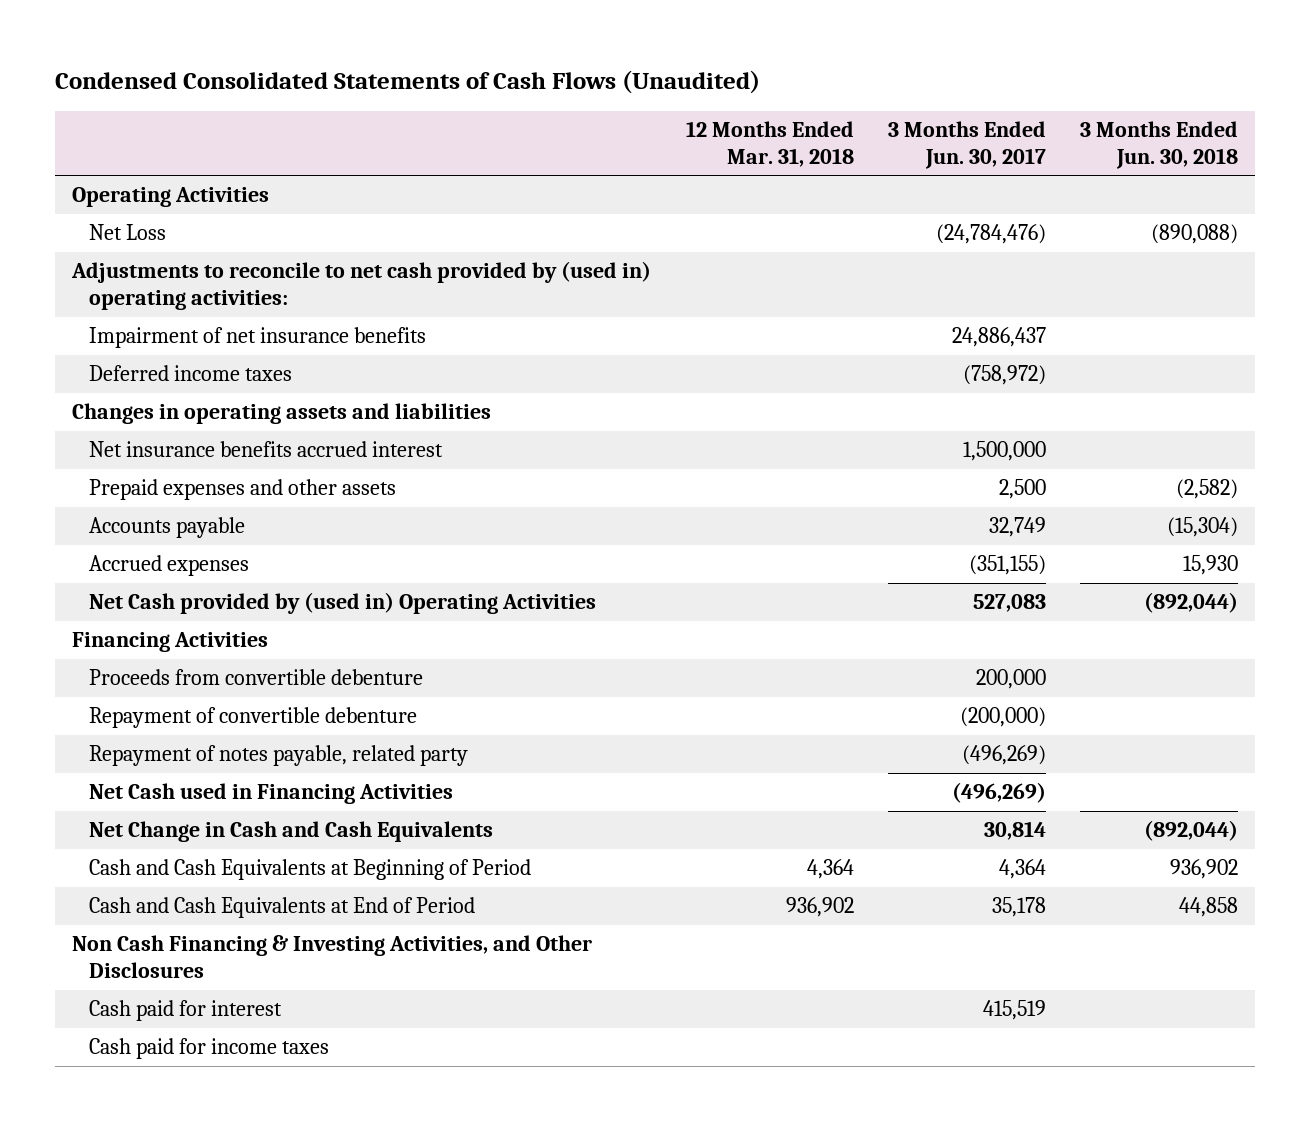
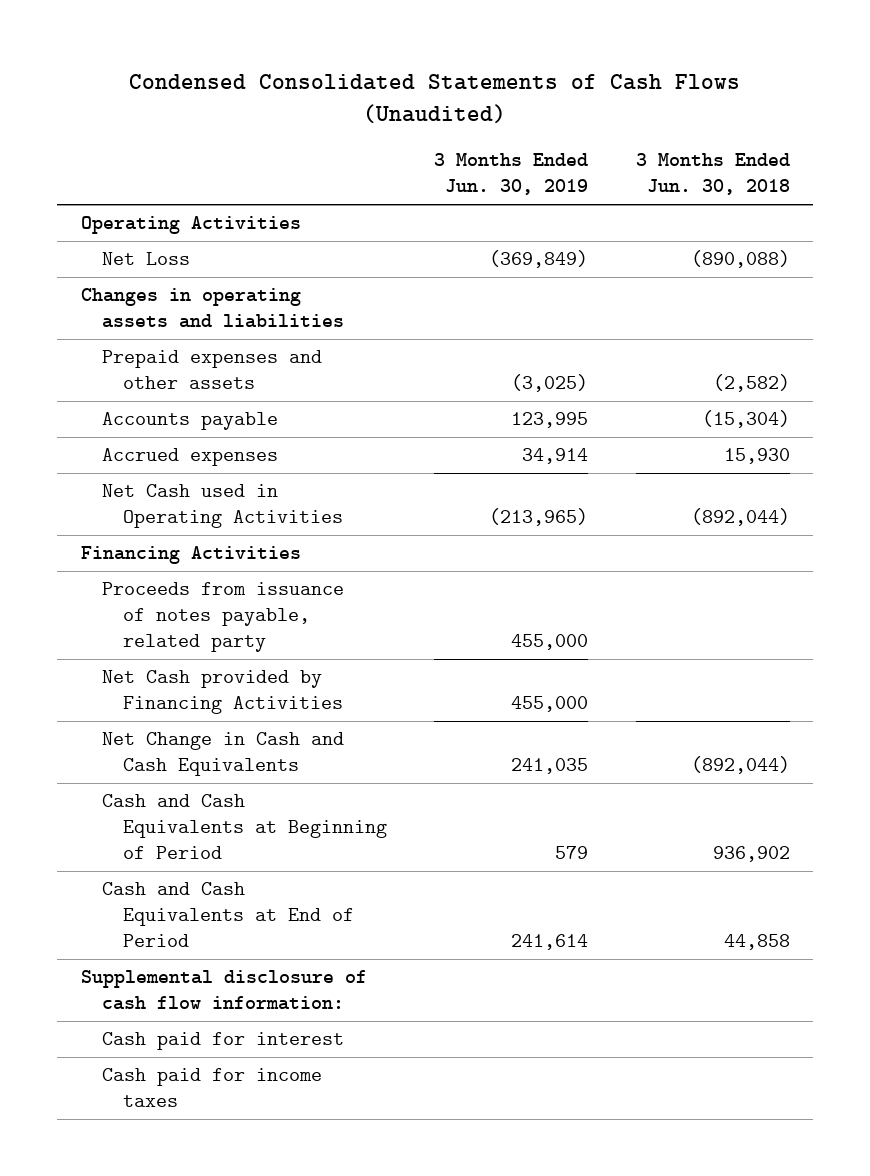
- | 12 Months Ended Mar. 31, 2018 | 3 Months Ended Jun. 30, 2017 | 3 Months Ended Jun. 30, 2018
+ | 3 Months Ended Jun. 30, 2019 | 3 Months Ended Jun. 30, 2018
- Adjustments to reconcile to net cash provided by (used in) operating activities:
- Impairment of net insurance benefits | | 24,886,437 |
- Deferred income taxes | | (758,972) |
- Net insurance benefits accrued interest | | 1,500,000 |
- Net Cash provided by (used in) Operating Activities | | 527,083 | (892,044)
+ Net Cash used in Operating Activities | (213,965) | (892,044)
- Proceeds from convertible debenture | | 200,000 |
- Repayment of convertible debenture | | (200,000) |
- Repayment of notes payable, related party | | (496,269) |
- Net Cash used in Financing Activities | | (496,269) |
+ Proceeds from issuance of notes payable, related party | 455,000 |
+ Net Cash provided by Financing Activities | 455,000 |
- Non Cash Financing & Investing Activities, and Other Disclosures
+ Supplemental disclosure of cash flow information:

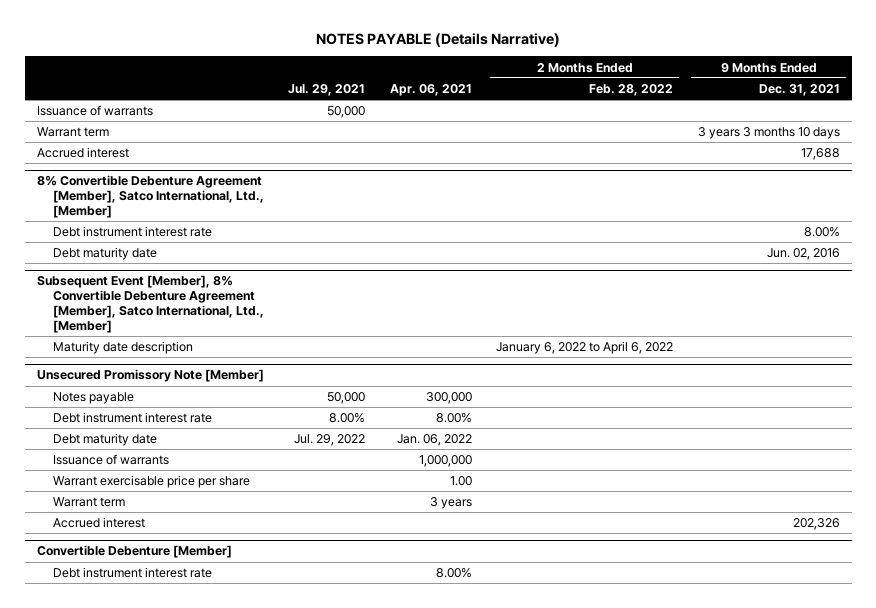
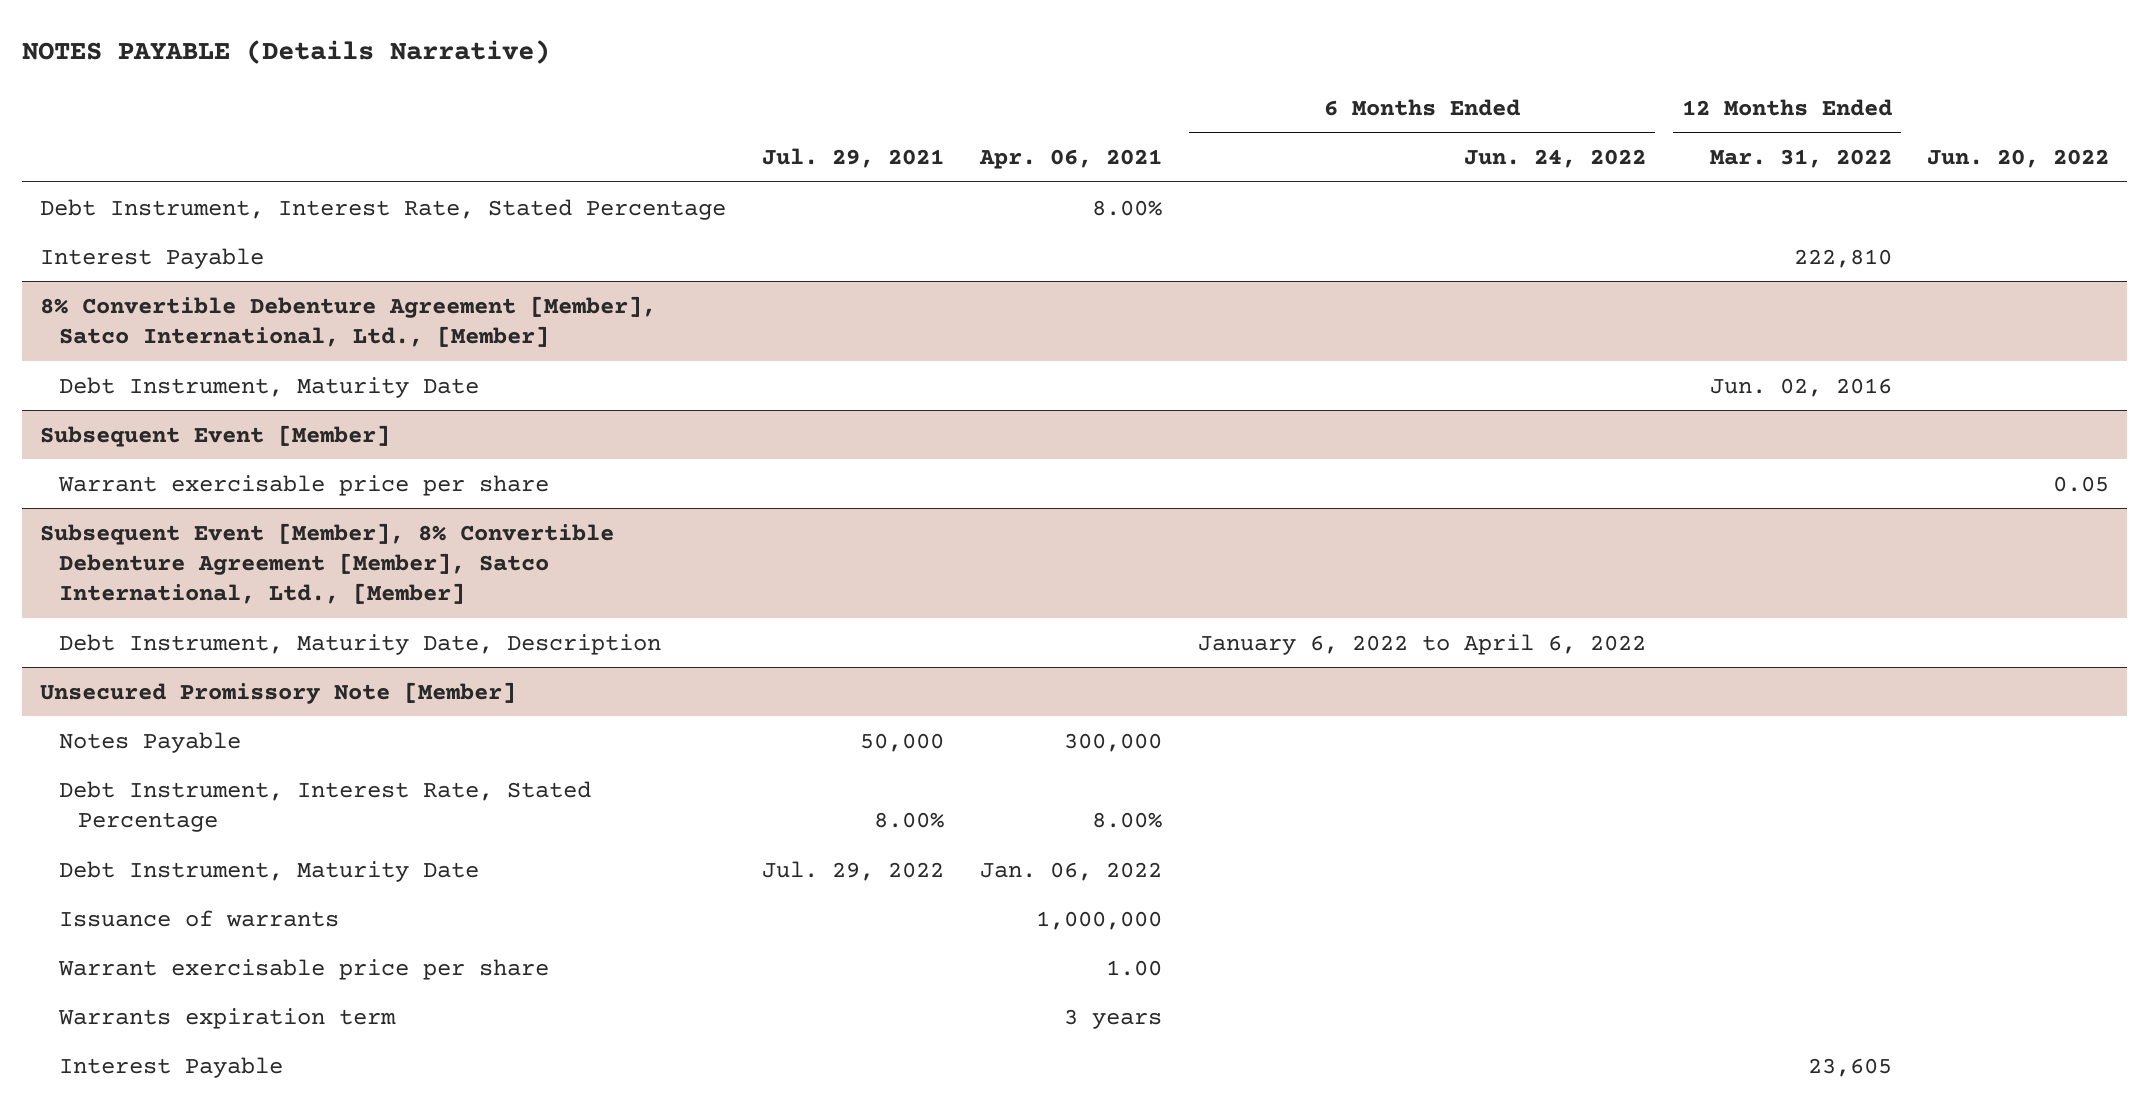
- | Jul. 29, 2021 | Apr. 06, 2021 | 2 Months Ended Feb. 28, 2022 | 9 Months Ended Dec. 31, 2021
+ | Jul. 29, 2021 | Apr. 06, 2021 | 6 Months Ended Jun. 24, 2022 | 12 Months Ended Mar. 31, 2022 | Jun. 20, 2022
- Issuance of warrants | 50,000 | | |
- Warrant term | | | | 3 years 3 months 10 days
- Accrued interest | | | | 17,688
+ Debt Instrument, Interest Rate, Stated Percentage | | 8.00% | | |
+ Interest Payable | | | | 222,810 |
@ 8% Convertible Debenture Agreement [Member], Satco International, Ltd., [Member]
- Debt instrument interest rate | | | | 8.00%
- Debt maturity date | | | | Jun. 02, 2016
+ Debt Instrument, Maturity Date | | | | Jun. 02, 2016 |
+ Subsequent Event [Member]
+ Warrant exercisable price per share | | | | | 0.05
@ Subsequent Event [Member], 8% Convertible Debenture Agreement [Member], Satco International, Ltd., [Member]
- Maturity date description | | | January 6, 2022 to April 6, 2022 |
+ Debt Instrument, Maturity Date, Description | | | January 6, 2022 to April 6, 2022 | |
@ Unsecured Promissory Note [Member]
- Notes payable | 50,000 | 300,000 | |
- Debt instrument interest rate | 8.00% | 8.00% | |
- Debt maturity date | Jul. 29, 2022 | Jan. 06, 2022 | |
+ Notes Payable | 50,000 | 300,000 | | |
+ Debt Instrument, Interest Rate, Stated Percentage | 8.00% | 8.00% | | |
+ Debt Instrument, Maturity Date | Jul. 29, 2022 | Jan. 06, 2022 | | |
- Warrant term | | 3 years | |
- Accrued interest | | | | 202,326
- Convertible Debenture [Member]
- Debt instrument interest rate | | 8.00% | |
@ Unsecured Promissory Note [Member]
+ Warrants expiration term | | 3 years | | |
+ Interest Payable | | | | 23,605 |

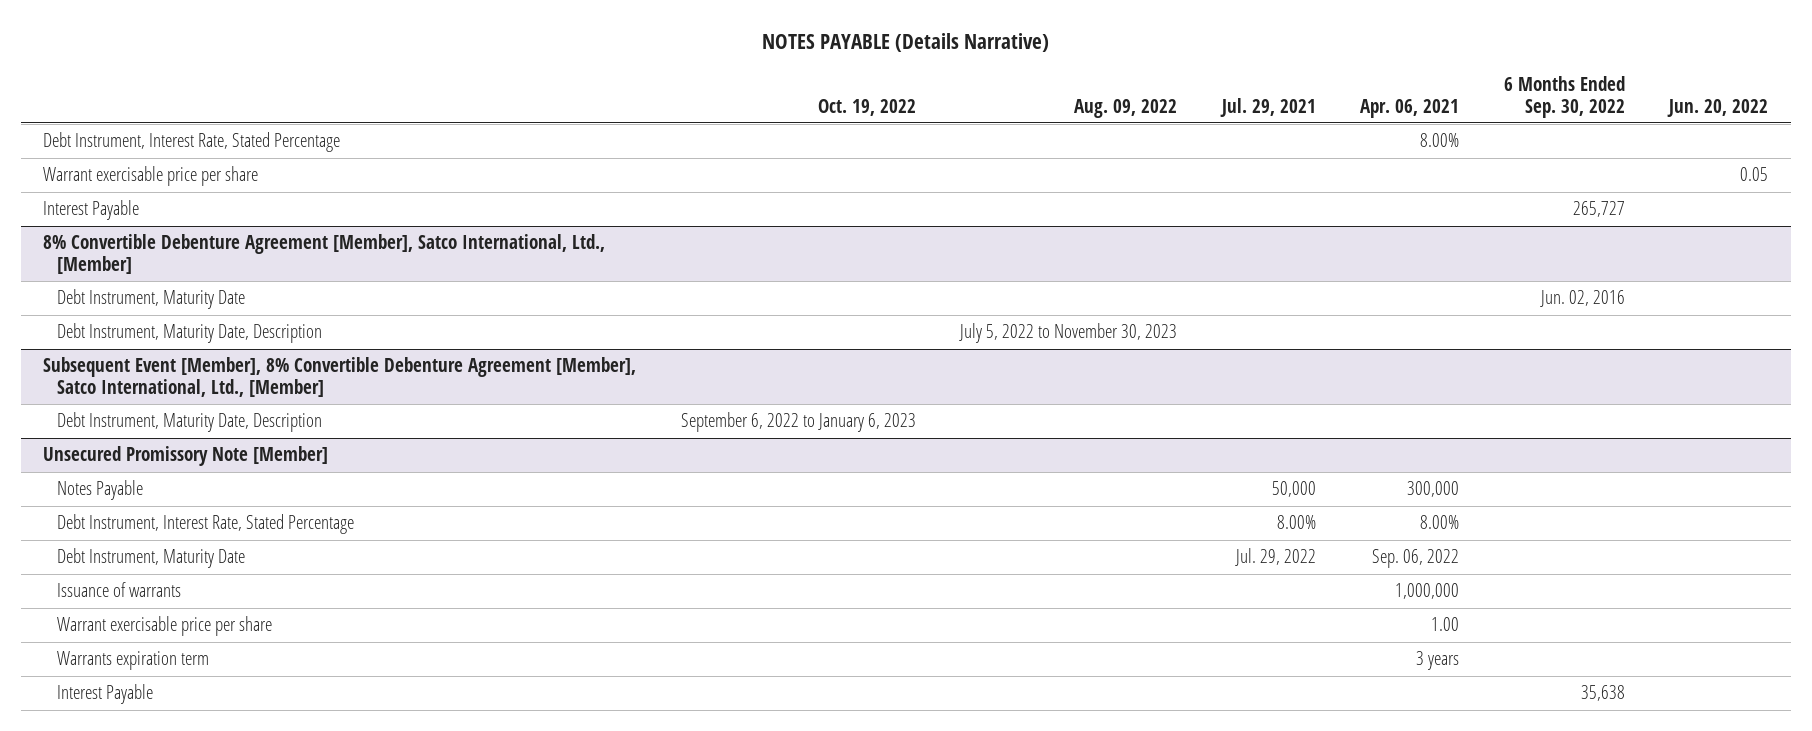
- | Jul. 29, 2021 | Apr. 06, 2021 | 6 Months Ended Jun. 24, 2022 | 12 Months Ended Mar. 31, 2022 | Jun. 20, 2022
+ | Oct. 19, 2022 | Aug. 09, 2022 | Jul. 29, 2021 | Apr. 06, 2021 | 6 Months Ended Sep. 30, 2022 | Jun. 20, 2022
+ Warrant exercisable price per share | | | | | | 0.05
- Subsequent Event [Member]
- Warrant exercisable price per share | | | | | 0.05
@ 8% Convertible Debenture Agreement [Member], Satco International, Ltd., [Member]
+ Debt Instrument, Maturity Date, Description | | July 5, 2022 to November 30, 2023 | | | |
@ Unsecured Promissory Note [Member]
- Debt Instrument, Maturity Date | Jul. 29, 2022 | Jan. 06, 2022 | | |
+ Debt Instrument, Maturity Date | | | Jul. 29, 2022 | Sep. 06, 2022 | |

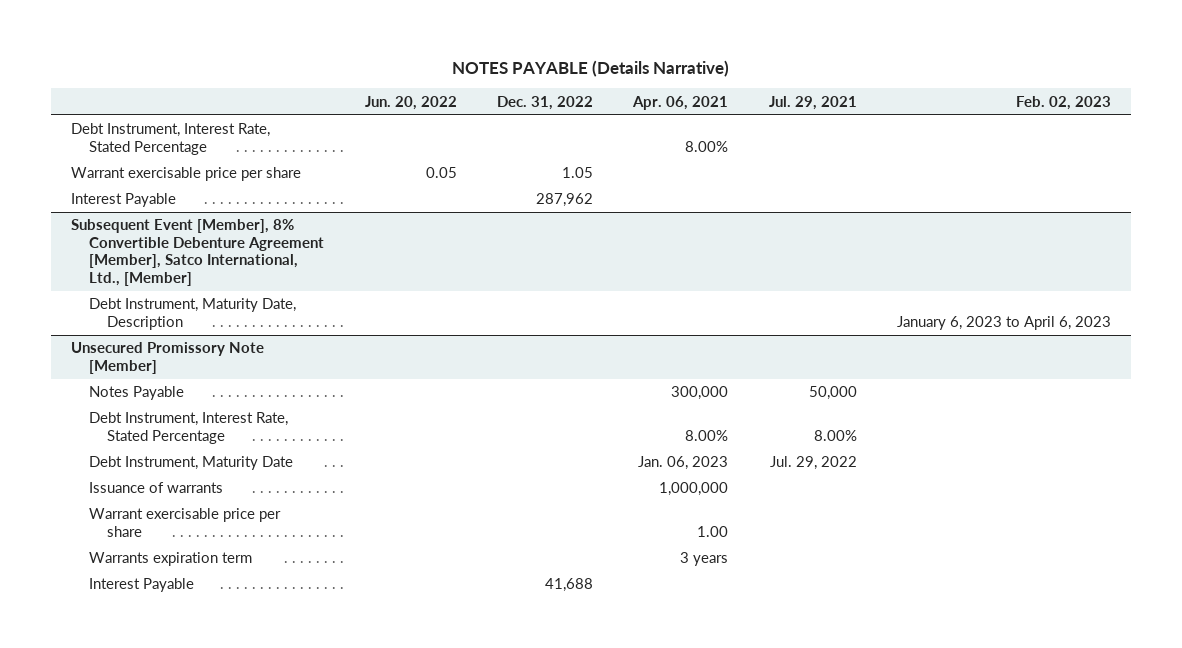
- | Oct. 19, 2022 | Aug. 09, 2022 | Jul. 29, 2021 | Apr. 06, 2021 | 6 Months Ended Sep. 30, 2022 | Jun. 20, 2022
+ | Jun. 20, 2022 | Dec. 31, 2022 | Apr. 06, 2021 | Jul. 29, 2021 | Feb. 02, 2023
- 8% Convertible Debenture Agreement [Member], Satco International, Ltd., [Member]
- Debt Instrument, Maturity Date | | | | | Jun. 02, 2016 |
- Debt Instrument, Maturity Date, Description | | July 5, 2022 to November 30, 2023 | | | |
@ Unsecured Promissory Note [Member]
- Debt Instrument, Maturity Date | | | Jul. 29, 2022 | Sep. 06, 2022 | |
+ Debt Instrument, Maturity Date | | | Jan. 06, 2023 | Jul. 29, 2022 |

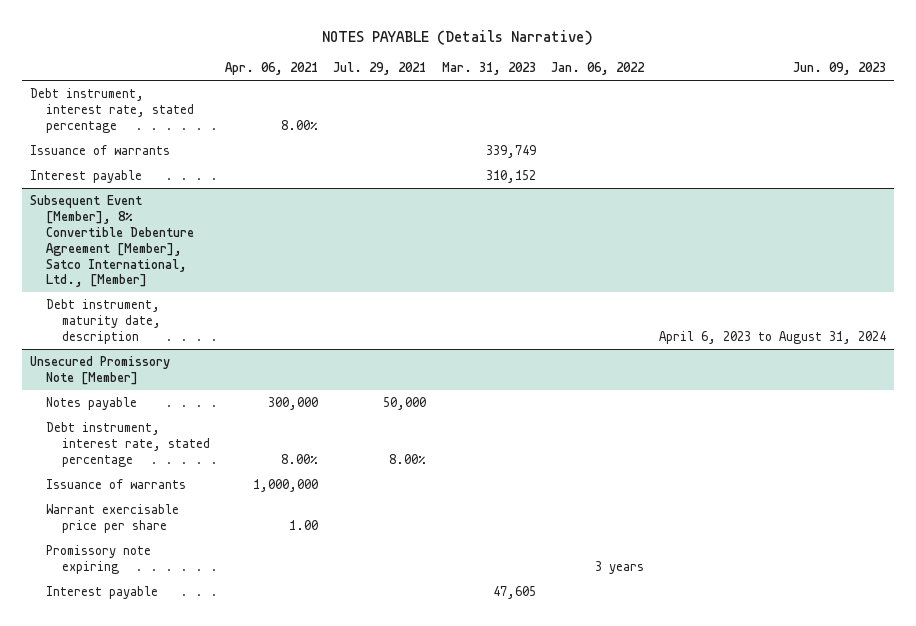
- | Jun. 20, 2022 | Dec. 31, 2022 | Apr. 06, 2021 | Jul. 29, 2021 | Feb. 02, 2023
+ | Apr. 06, 2021 | Jul. 29, 2021 | Mar. 31, 2023 | Jan. 06, 2022 | Jun. 09, 2023
- Debt Instrument, Interest Rate, Stated Percentage | | | 8.00% | |
- Warrant exercisable price per share | 0.05 | 1.05 | | |
- Interest Payable | | 287,962 | | |
+ Debt instrument, interest rate, stated percentage | 8.00% | | | |
+ Issuance of warrants | | | 339,749 | |
+ Interest payable | | | 310,152 | |
@ Subsequent Event [Member], 8% Convertible Debenture Agreement [Member], Satco International, Ltd., [Member]
- Debt Instrument, Maturity Date, Description | | | | | January 6, 2023 to April 6, 2023
+ Debt instrument, maturity date, description | | | | | April 6, 2023 to August 31, 2024
@ Unsecured Promissory Note [Member]
- Notes Payable | | | 300,000 | 50,000 |
- Debt Instrument, Interest Rate, Stated Percentage | | | 8.00% | 8.00% |
- Debt Instrument, Maturity Date | | | Jan. 06, 2023 | Jul. 29, 2022 |
+ Notes payable | 300,000 | 50,000 | | |
+ Debt instrument, interest rate, stated percentage | 8.00% | 8.00% | | |
- Warrants expiration term | | | 3 years | |
- Interest Payable | | 41,688 | | |
+ Promissory note expiring | | | | 3 years |
+ Interest payable | | | 47,605 | |

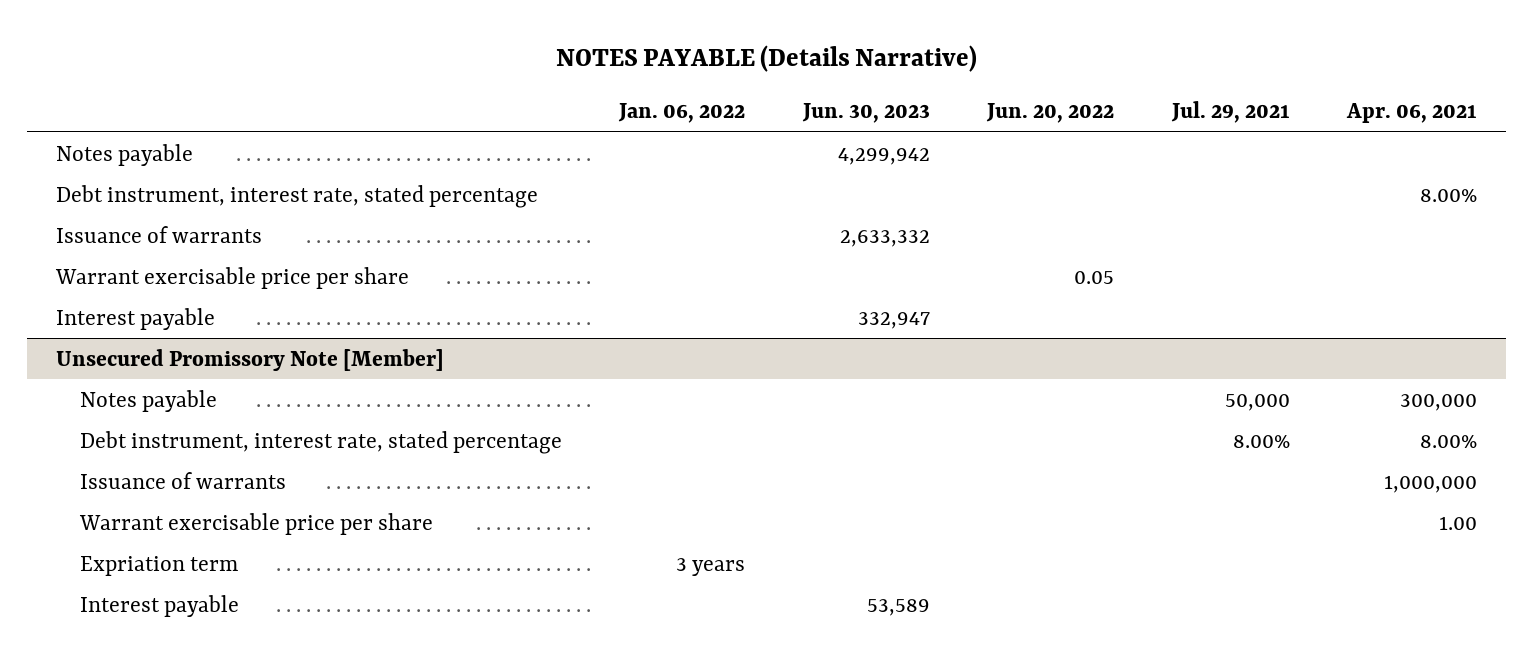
- | Apr. 06, 2021 | Jul. 29, 2021 | Mar. 31, 2023 | Jan. 06, 2022 | Jun. 09, 2023
+ | Jan. 06, 2022 | Jun. 30, 2023 | Jun. 20, 2022 | Jul. 29, 2021 | Apr. 06, 2021
+ Notes payable | | 4,299,942 | | |
+ Warrant exercisable price per share | | | 0.05 | |
- Subsequent Event [Member], 8% Convertible Debenture Agreement [Member], Satco International, Ltd., [Member]
- Debt instrument, maturity date, description | | | | | April 6, 2023 to August 31, 2024
@ Unsecured Promissory Note [Member]
- Promissory note expiring | | | | 3 years |
+ Expriation term | 3 years | | | |

